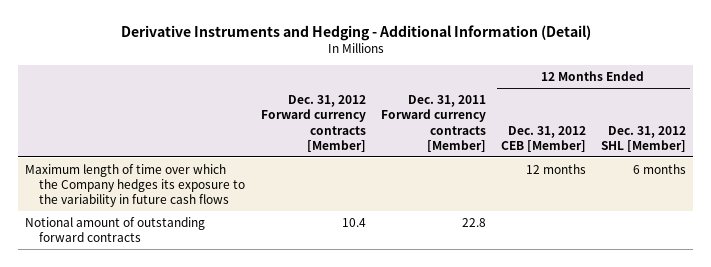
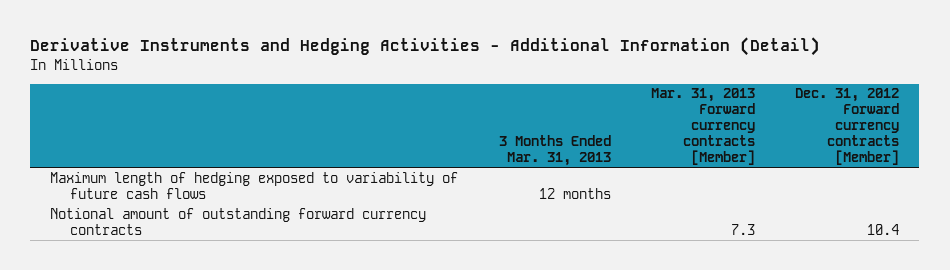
- Derivative Instruments and Hedging - Additional Information (Detail)
+ Derivative Instruments and Hedging Activities - Additional Information (Detail)
- | Dec. 31, 2012 Forward currency contracts [Member] | Dec. 31, 2011 Forward currency contracts [Member] | 12 Months Ended Dec. 31, 2012 CEB [Member] | 12 Months Ended Dec. 31, 2012 SHL [Member]
+ | 3 Months Ended Mar. 31, 2013 | Mar. 31, 2013 Forward currency contracts [Member] | Dec. 31, 2012 Forward currency contracts [Member]
- Maximum length of time over which the Company hedges its exposure to the variability in future cash flows | | | 12 months | 6 months
- Notional amount of outstanding forward contracts | 10.4 | 22.8 | |
+ Maximum length of hedging exposed to variability of future cash flows | 12 months | |
+ Notional amount of outstanding forward currency contracts | | 7.3 | 10.4

